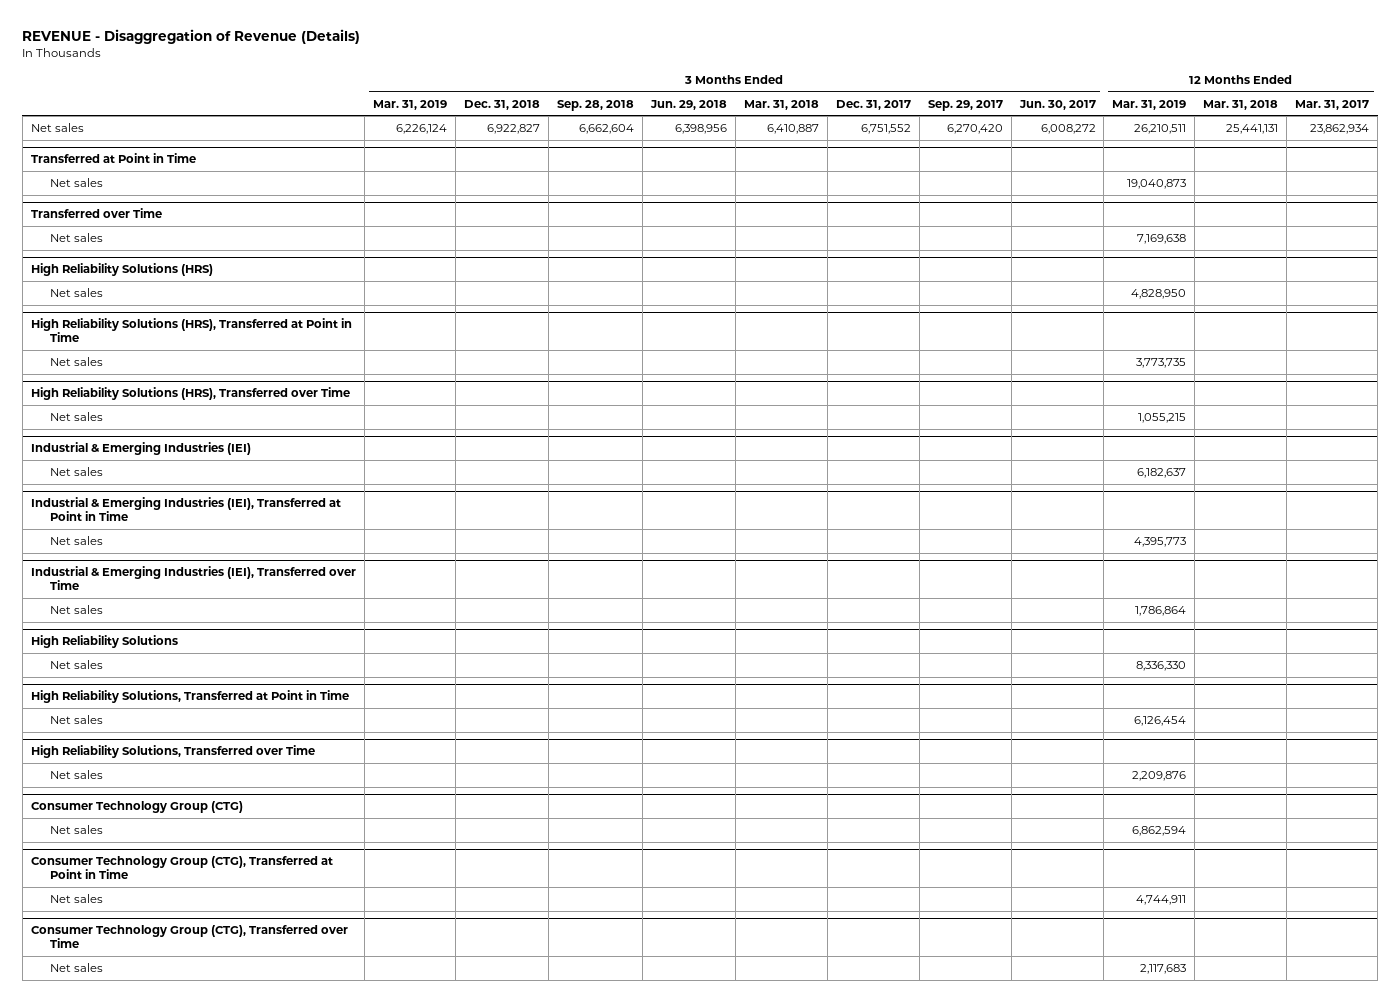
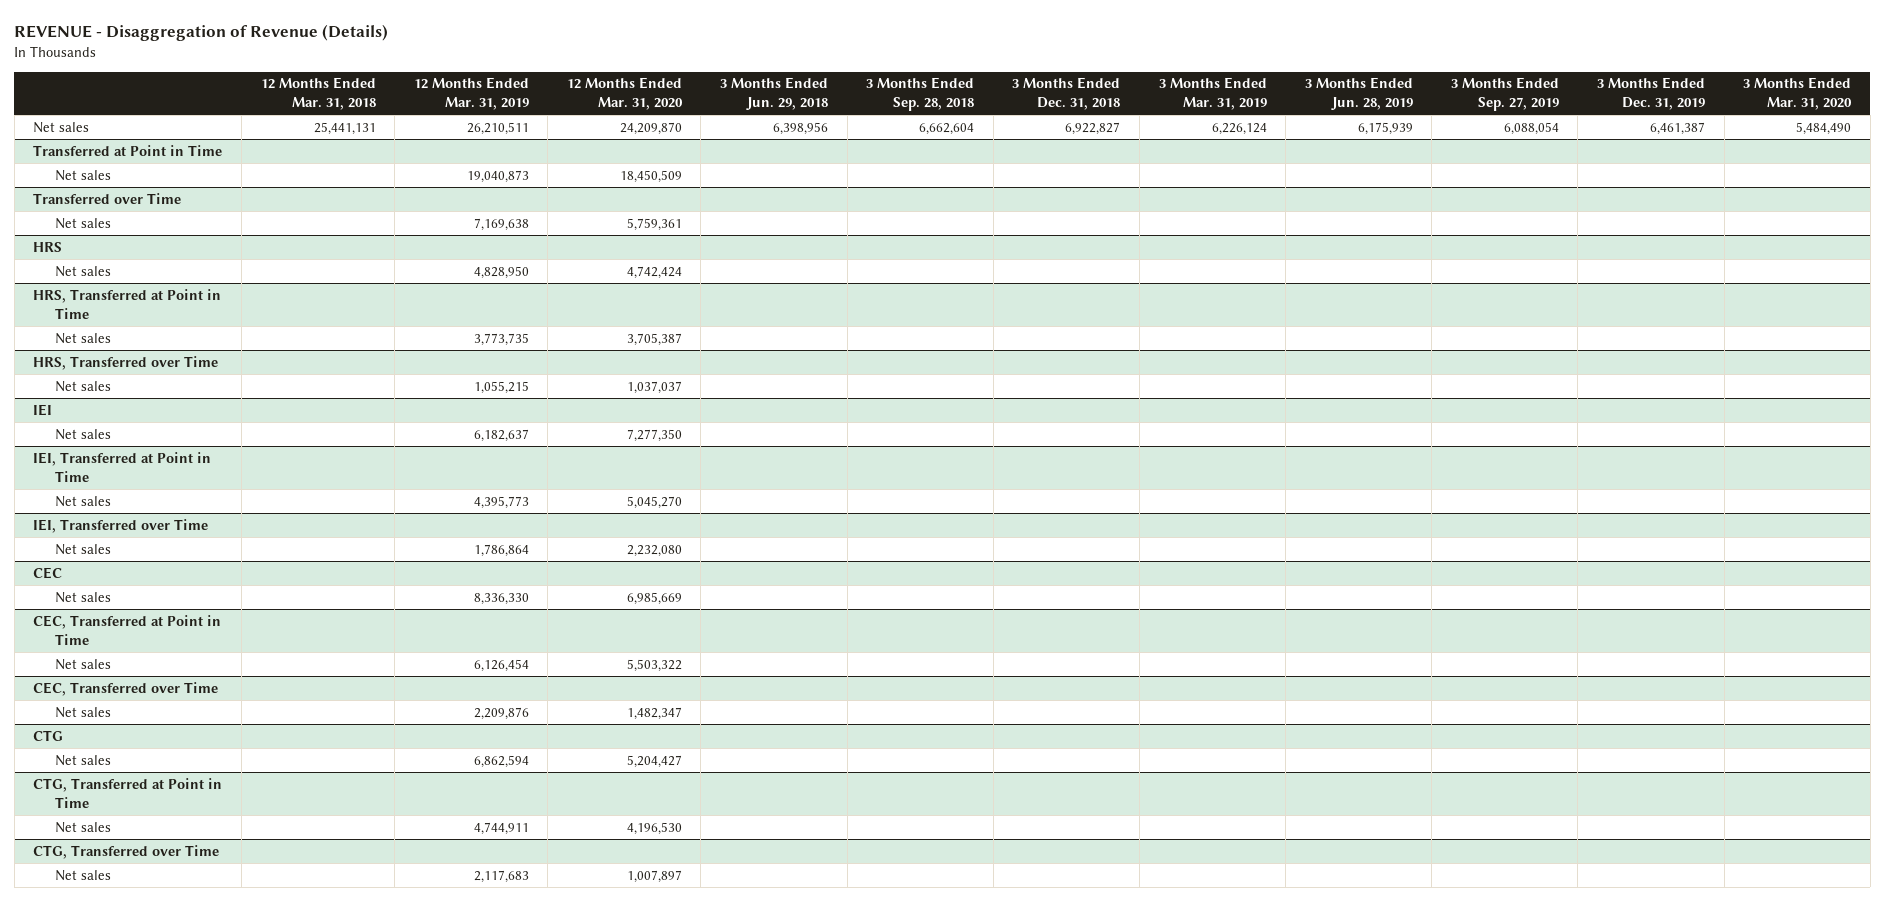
- | 3 Months Ended Mar. 31, 2019 | 3 Months Ended Dec. 31, 2018 | 3 Months Ended Sep. 28, 2018 | 3 Months Ended Jun. 29, 2018 | 3 Months Ended Mar. 31, 2018 | 3 Months Ended Dec. 31, 2017 | 3 Months Ended Sep. 29, 2017 | 3 Months Ended Jun. 30, 2017 | 12 Months Ended Mar. 31, 2019 | 12 Months Ended Mar. 31, 2018 | 12 Months Ended Mar. 31, 2017
+ | 12 Months Ended Mar. 31, 2018 | 12 Months Ended Mar. 31, 2019 | 12 Months Ended Mar. 31, 2020 | 3 Months Ended Jun. 29, 2018 | 3 Months Ended Sep. 28, 2018 | 3 Months Ended Dec. 31, 2018 | 3 Months Ended Mar. 31, 2019 | 3 Months Ended Jun. 28, 2019 | 3 Months Ended Sep. 27, 2019 | 3 Months Ended Dec. 31, 2019 | 3 Months Ended Mar. 31, 2020
- High Reliability Solutions (HRS)
+ HRS
- High Reliability Solutions (HRS), Transferred at Point in Time
+ HRS, Transferred at Point in Time
- High Reliability Solutions (HRS), Transferred over Time
+ HRS, Transferred over Time
- Industrial & Emerging Industries (IEI)
+ IEI
- Industrial & Emerging Industries (IEI), Transferred at Point in Time
+ IEI, Transferred at Point in Time
- Industrial & Emerging Industries (IEI), Transferred over Time
+ IEI, Transferred over Time
- High Reliability Solutions
+ CEC
- High Reliability Solutions, Transferred at Point in Time
+ CEC, Transferred at Point in Time
- High Reliability Solutions, Transferred over Time
+ CEC, Transferred over Time
- Consumer Technology Group (CTG)
+ CTG
- Consumer Technology Group (CTG), Transferred at Point in Time
+ CTG, Transferred at Point in Time
- Consumer Technology Group (CTG), Transferred over Time
+ CTG, Transferred over Time

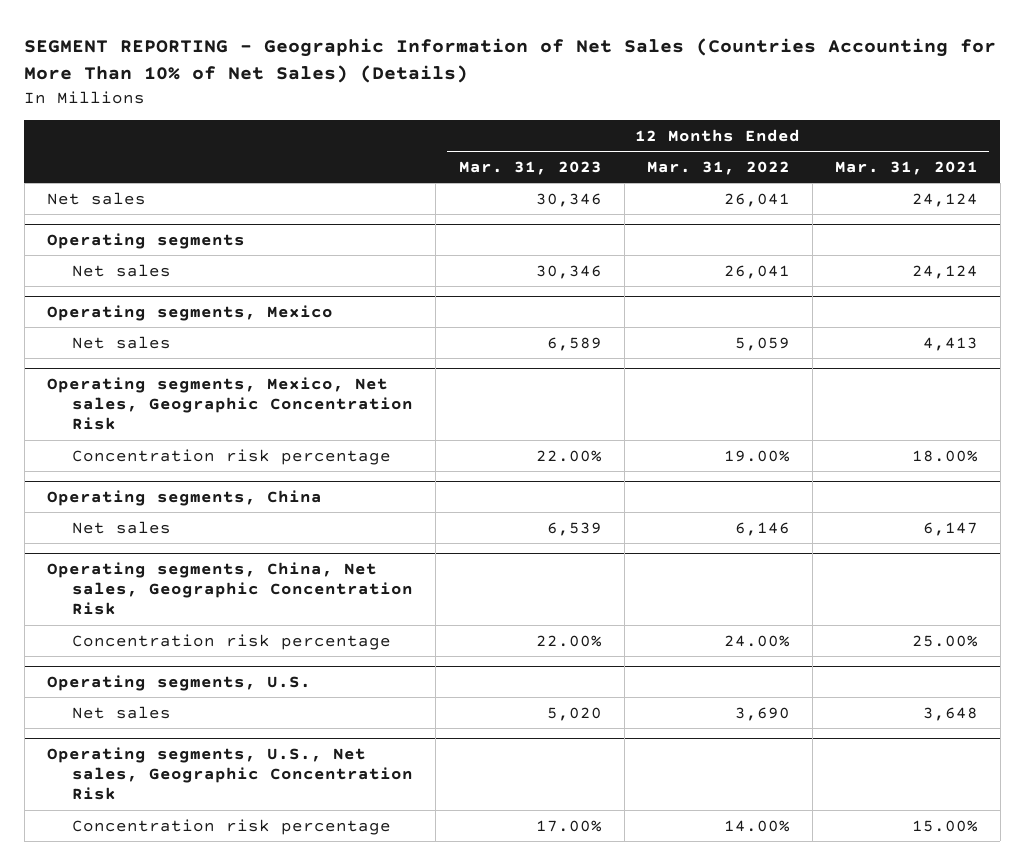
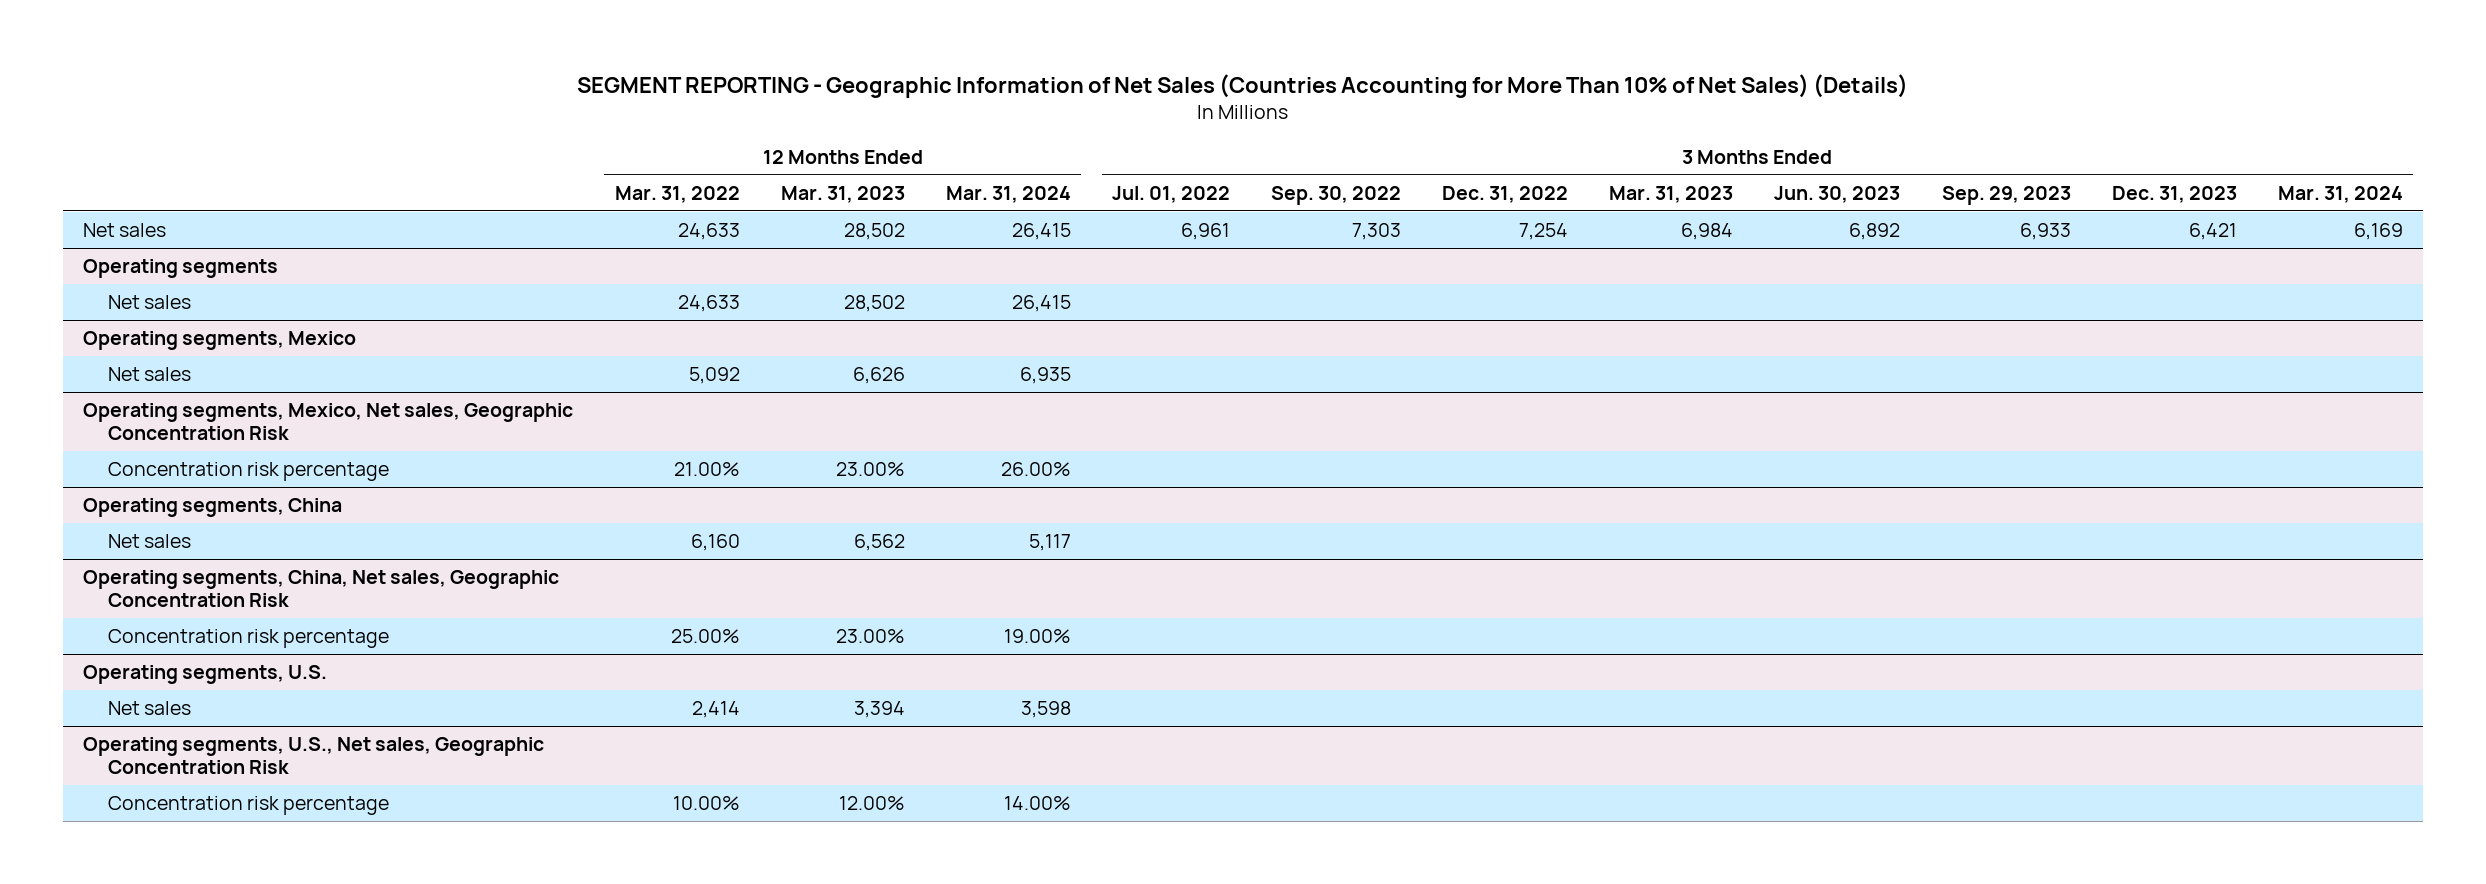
- | 12 Months Ended Mar. 31, 2023 | 12 Months Ended Mar. 31, 2022 | 12 Months Ended Mar. 31, 2021
+ | 12 Months Ended Mar. 31, 2022 | 12 Months Ended Mar. 31, 2023 | 12 Months Ended Mar. 31, 2024 | 3 Months Ended Jul. 01, 2022 | 3 Months Ended Sep. 30, 2022 | 3 Months Ended Dec. 31, 2022 | 3 Months Ended Mar. 31, 2023 | 3 Months Ended Jun. 30, 2023 | 3 Months Ended Sep. 29, 2023 | 3 Months Ended Dec. 31, 2023 | 3 Months Ended Mar. 31, 2024
- Net sales | 30,346 | 26,041 | 24,124
+ Net sales | 24,633 | 28,502 | 26,415 | 6,961 | 7,303 | 7,254 | 6,984 | 6,892 | 6,933 | 6,421 | 6,169
@ Operating segments
- Net sales | 30,346 | 26,041 | 24,124
+ Net sales | 24,633 | 28,502 | 26,415 | | | | | | | |
@ Operating segments, Mexico
- Net sales | 6,589 | 5,059 | 4,413
+ Net sales | 5,092 | 6,626 | 6,935 | | | | | | | |
@ Operating segments, Mexico, Net sales, Geographic Concentration Risk
- Concentration risk percentage | 22.00% | 19.00% | 18.00%
+ Concentration risk percentage | 21.00% | 23.00% | 26.00% | | | | | | | |
@ Operating segments, China
- Net sales | 6,539 | 6,146 | 6,147
+ Net sales | 6,160 | 6,562 | 5,117 | | | | | | | |
@ Operating segments, China, Net sales, Geographic Concentration Risk
- Concentration risk percentage | 22.00% | 24.00% | 25.00%
+ Concentration risk percentage | 25.00% | 23.00% | 19.00% | | | | | | | |
@ Operating segments, U.S.
- Net sales | 5,020 | 3,690 | 3,648
+ Net sales | 2,414 | 3,394 | 3,598 | | | | | | | |
@ Operating segments, U.S., Net sales, Geographic Concentration Risk
- Concentration risk percentage | 17.00% | 14.00% | 15.00%
+ Concentration risk percentage | 10.00% | 12.00% | 14.00% | | | | | | | |

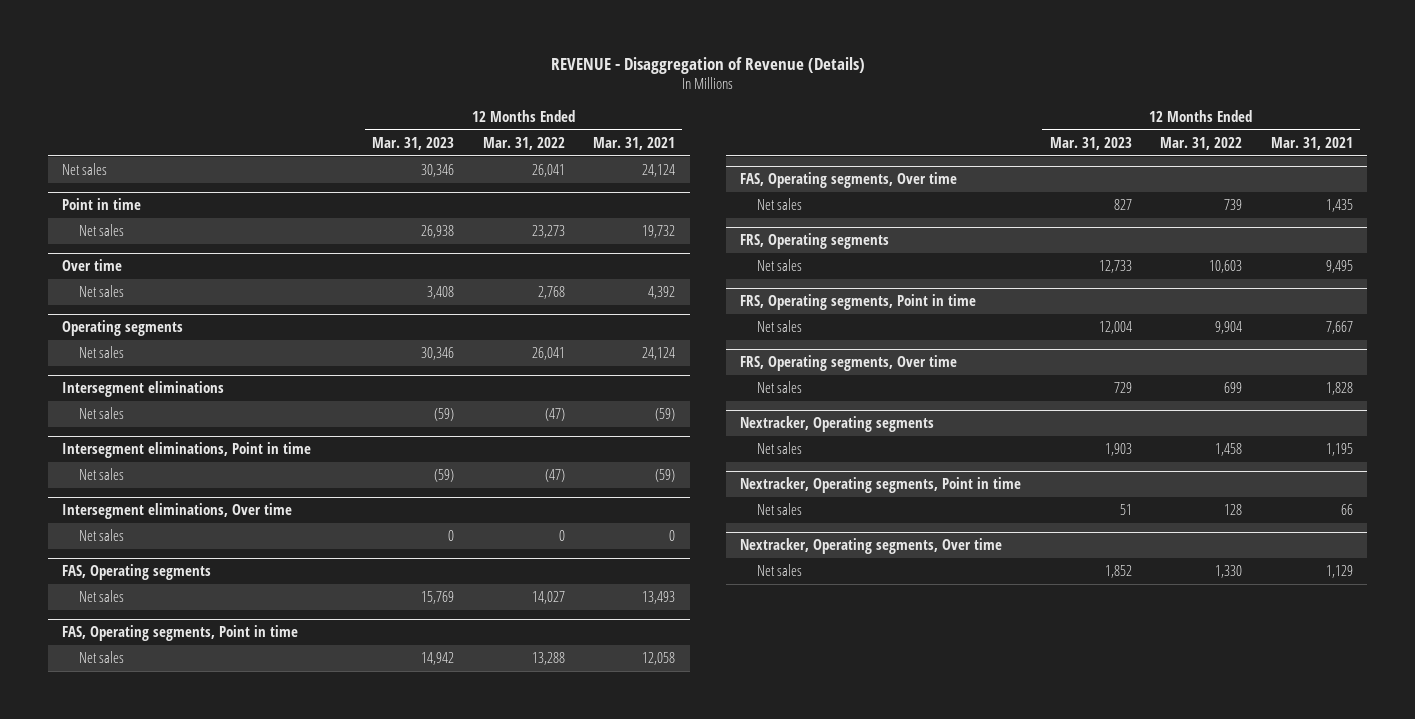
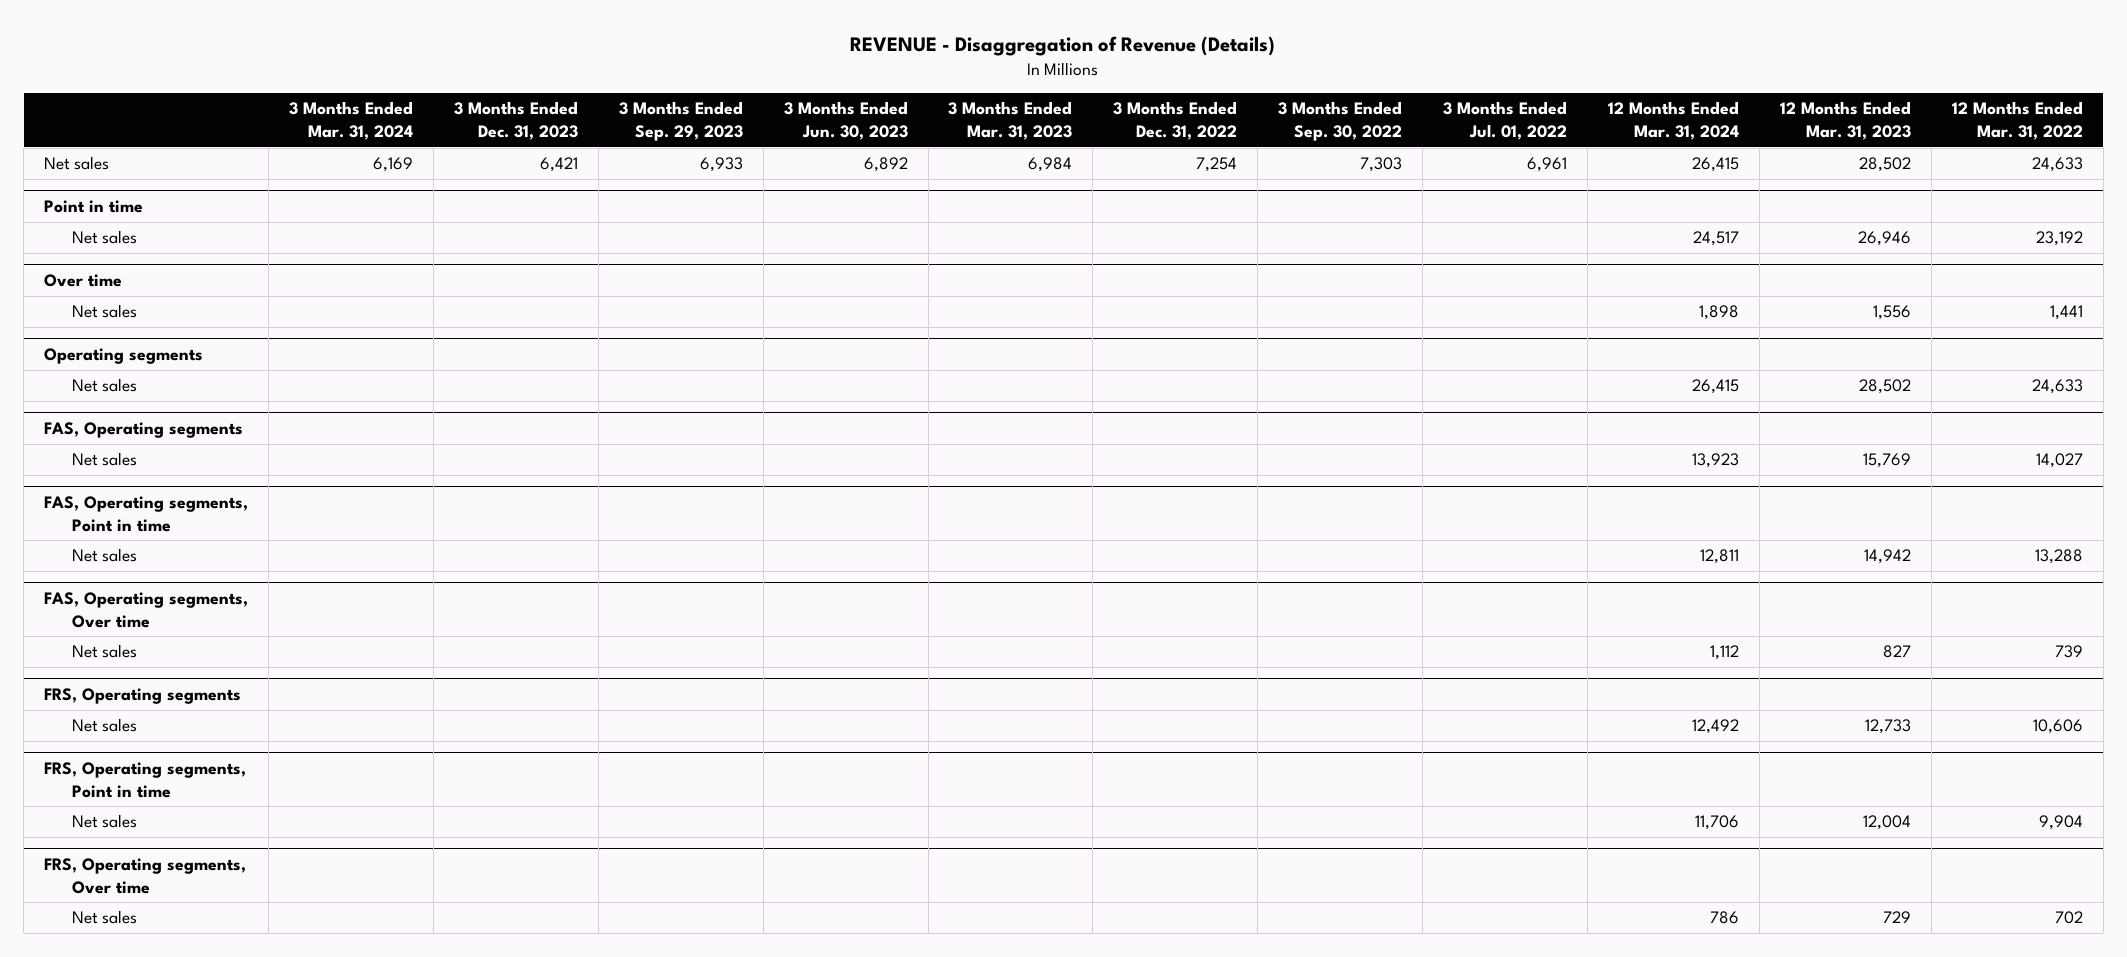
- | 12 Months Ended Mar. 31, 2023 | 12 Months Ended Mar. 31, 2022 | 12 Months Ended Mar. 31, 2021
+ | 3 Months Ended Mar. 31, 2024 | 3 Months Ended Dec. 31, 2023 | 3 Months Ended Sep. 29, 2023 | 3 Months Ended Jun. 30, 2023 | 3 Months Ended Mar. 31, 2023 | 3 Months Ended Dec. 31, 2022 | 3 Months Ended Sep. 30, 2022 | 3 Months Ended Jul. 01, 2022 | 12 Months Ended Mar. 31, 2024 | 12 Months Ended Mar. 31, 2023 | 12 Months Ended Mar. 31, 2022
- Net sales | 30,346 | 26,041 | 24,124
+ Net sales | 6,169 | 6,421 | 6,933 | 6,892 | 6,984 | 7,254 | 7,303 | 6,961 | 26,415 | 28,502 | 24,633
@ Point in time
- Net sales | 26,938 | 23,273 | 19,732
+ Net sales | | | | | | | | | 24,517 | 26,946 | 23,192
@ Over time
- Net sales | 3,408 | 2,768 | 4,392
+ Net sales | | | | | | | | | 1,898 | 1,556 | 1,441
@ Operating segments
- Net sales | 30,346 | 26,041 | 24,124
- Intersegment eliminations
- Net sales | (59) | (47) | (59)
- Intersegment eliminations, Point in time
- Net sales | (59) | (47) | (59)
- Intersegment eliminations, Over time
- Net sales | 0 | 0 | 0
@ Operating segments
+ Net sales | | | | | | | | | 26,415 | 28,502 | 24,633
@ FRS, Operating segments
- Net sales | 12,733 | 10,603 | 9,495
+ Net sales | | | | | | | | | 12,492 | 12,733 | 10,606
@ FRS, Operating segments, Over time
- Net sales | 729 | 699 | 1,828
- Nextracker, Operating segments
- Net sales | 1,903 | 1,458 | 1,195
- Nextracker, Operating segments, Point in time
- Net sales | 51 | 128 | 66
- Nextracker, Operating segments, Over time
- Net sales | 1,852 | 1,330 | 1,129
@ FRS, Operating segments, Over time
+ Net sales | | | | | | | | | 786 | 729 | 702

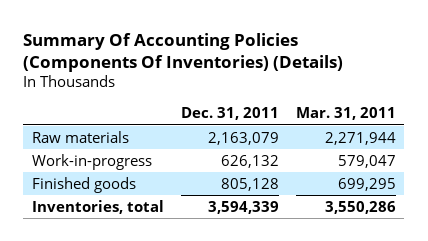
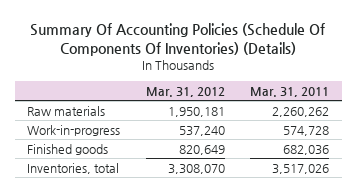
- Summary Of Accounting Policies (Components Of Inventories) (Details)
+ Summary Of Accounting Policies (Schedule Of Components Of Inventories) (Details)
- | Dec. 31, 2011 | Mar. 31, 2011
+ | Mar. 31, 2012 | Mar. 31, 2011
- Raw materials | 2,163,079 | 2,271,944
- Work-in-progress | 626,132 | 579,047
- Finished goods | 805,128 | 699,295
- Inventories, total | 3,594,339 | 3,550,286
+ Raw materials | 1,950,181 | 2,260,262
+ Work-in-progress | 537,240 | 574,728
+ Finished goods | 820,649 | 682,036
+ Inventories, total | 3,308,070 | 3,517,026

